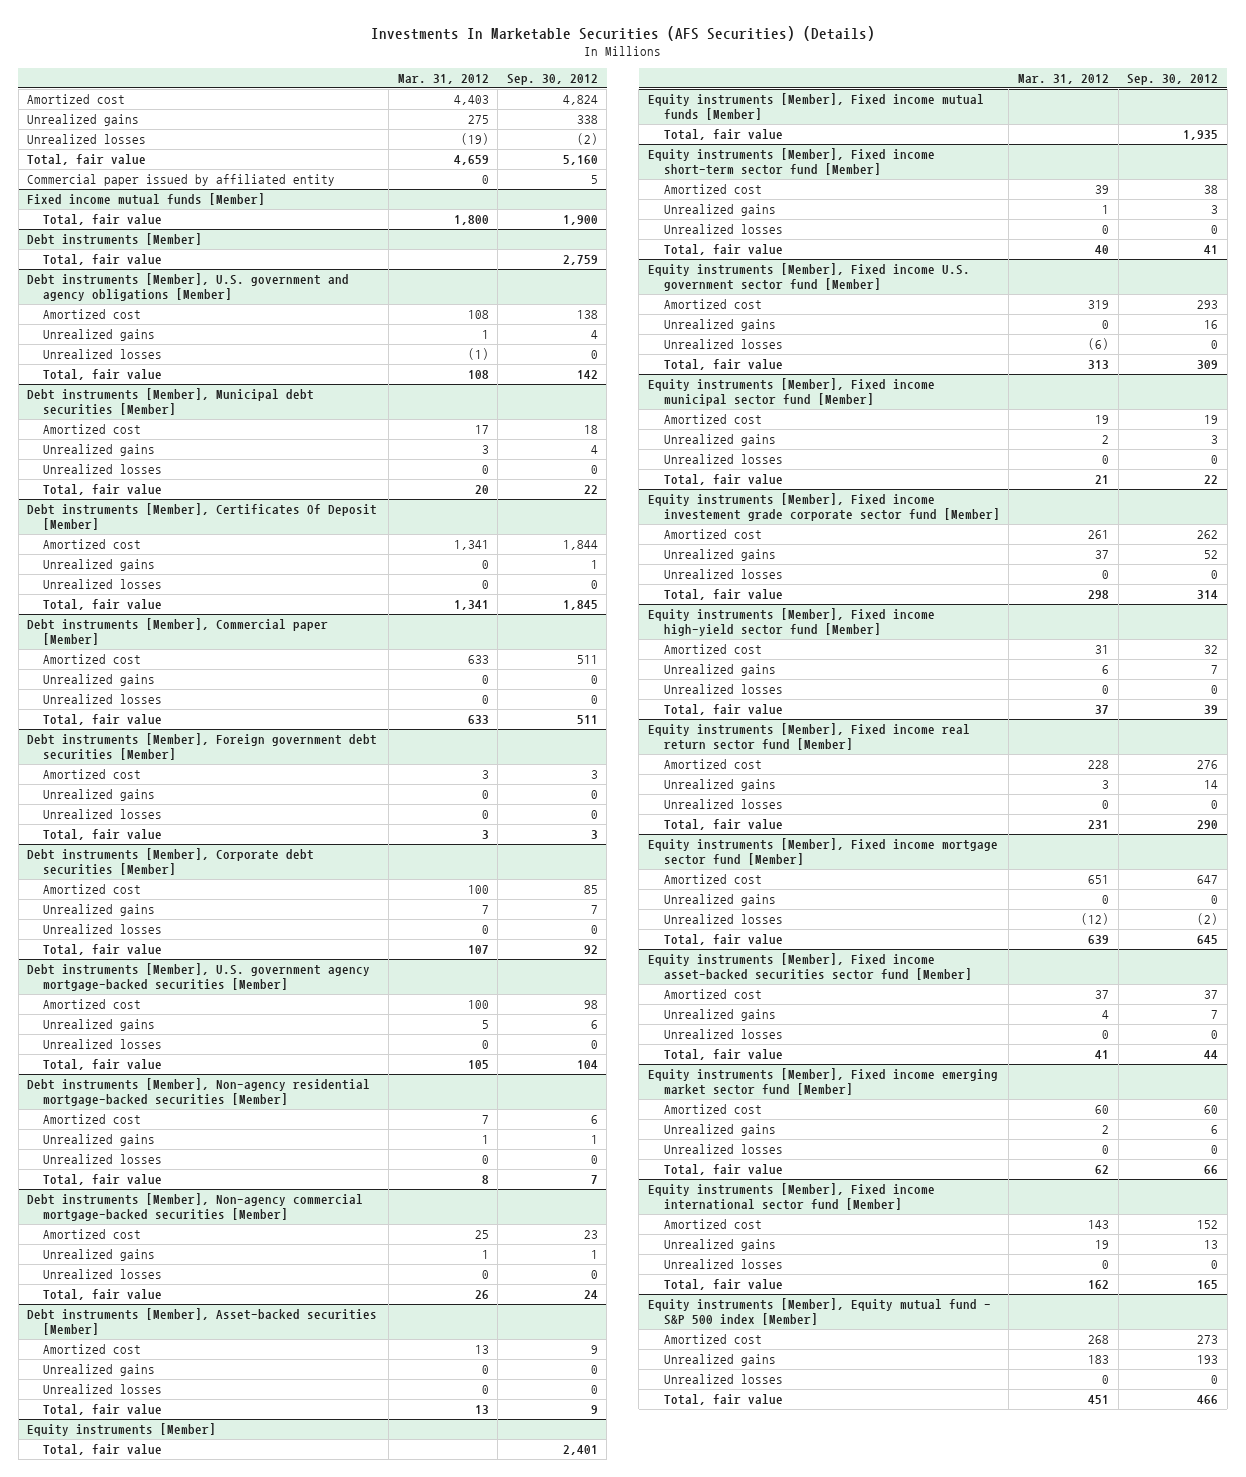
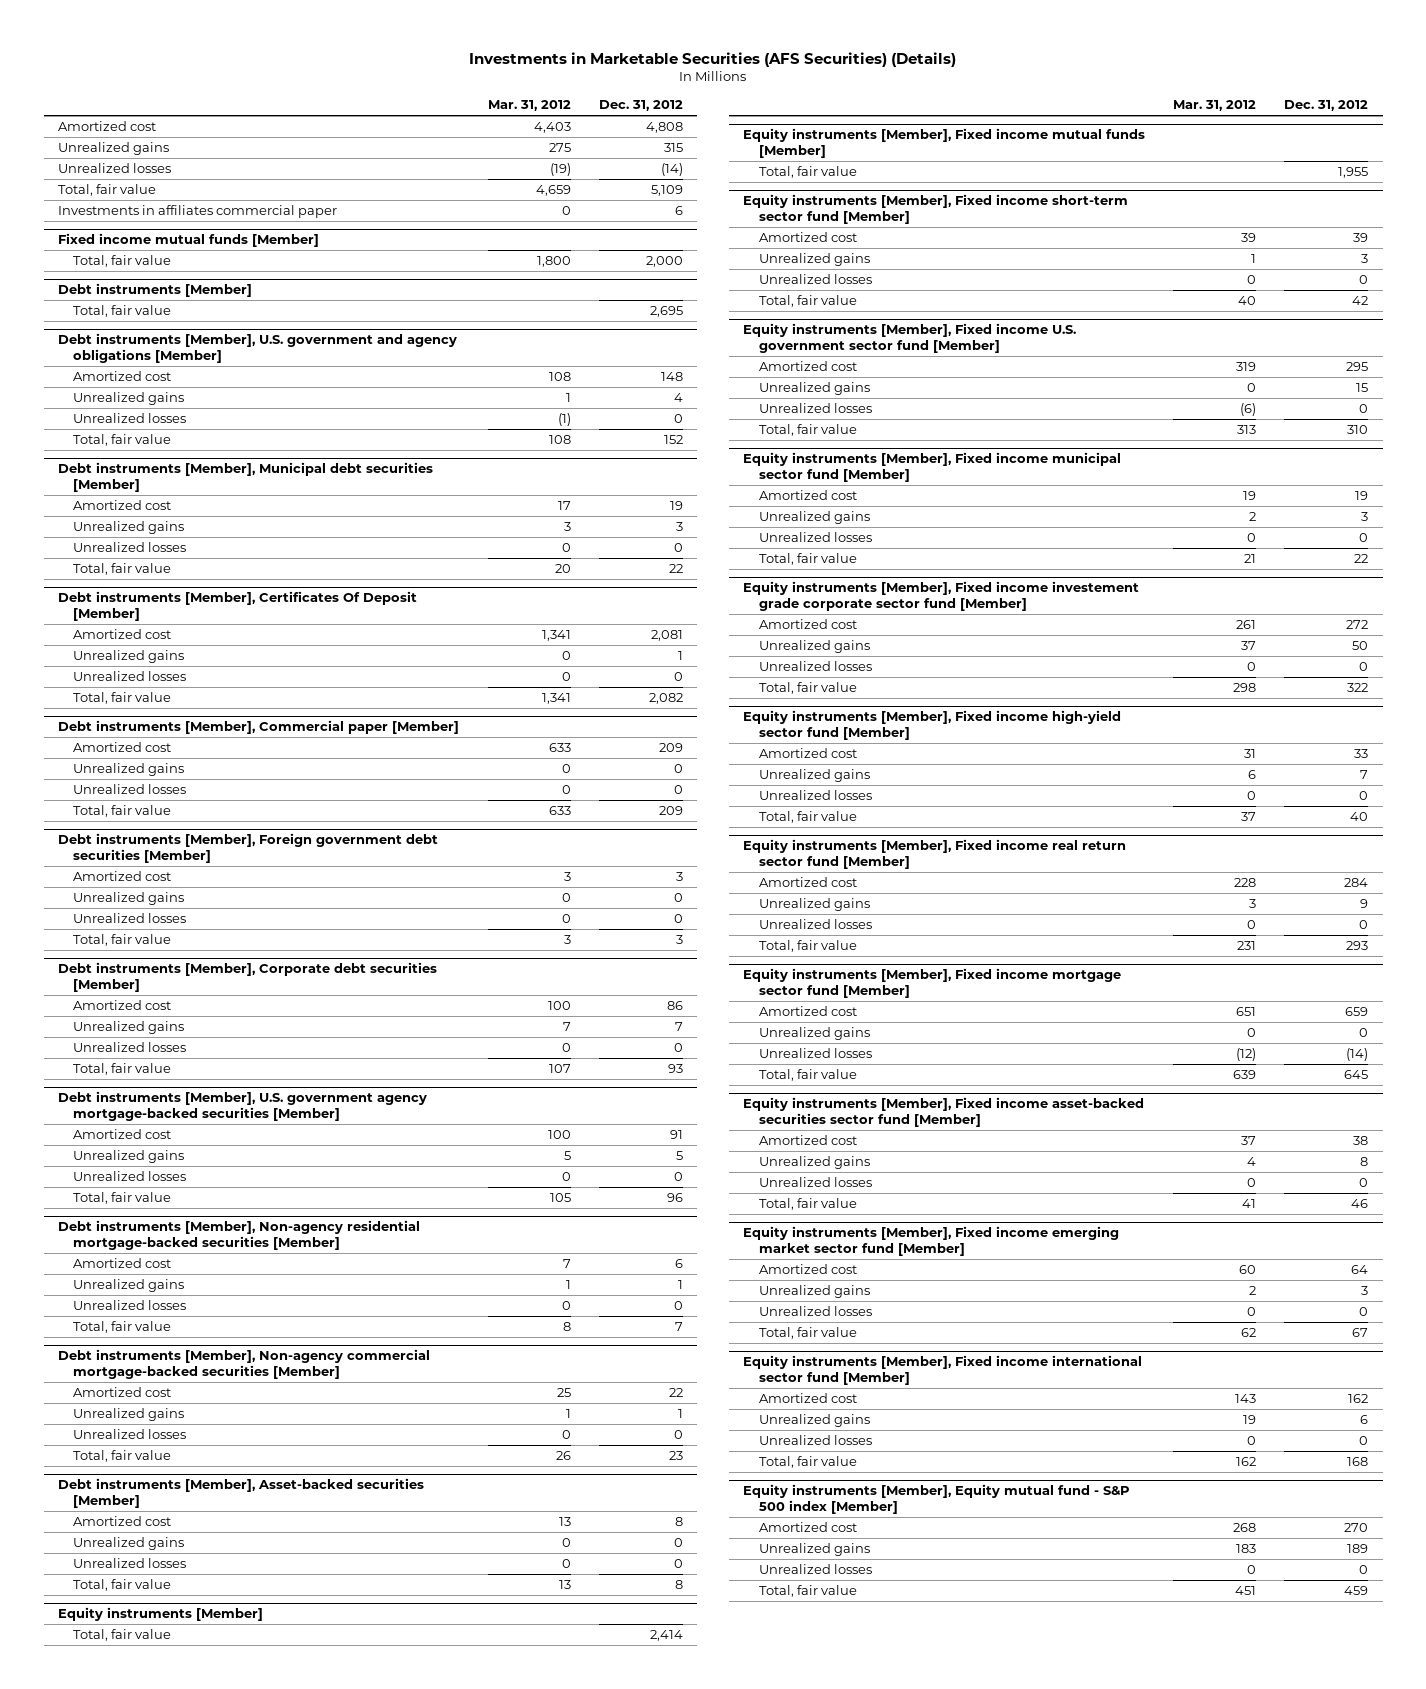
- Investments In Marketable Securities (AFS Securities) (Details)
+ Investments in Marketable Securities (AFS Securities) (Details)
- | Mar. 31, 2012 | Sep. 30, 2012
+ | Mar. 31, 2012 | Dec. 31, 2012
- Commercial paper issued by affiliated entity | 0 | 5
+ Investments in affiliates commercial paper | 0 | 6

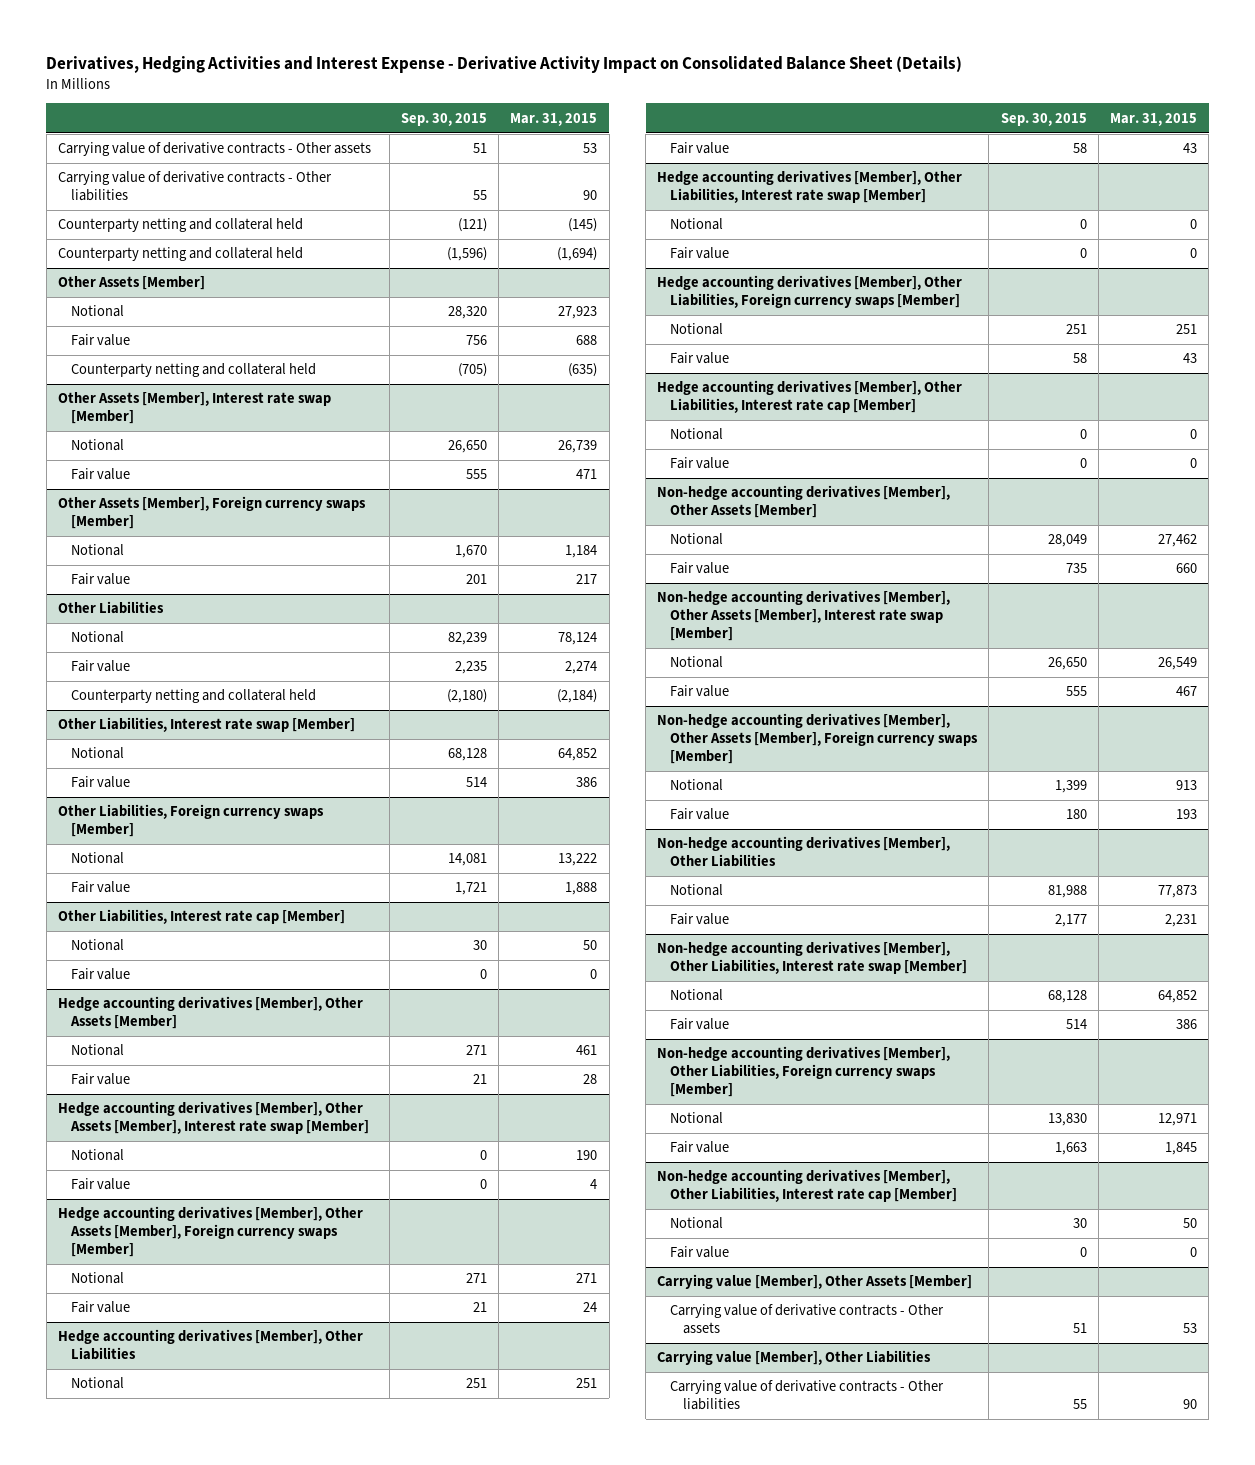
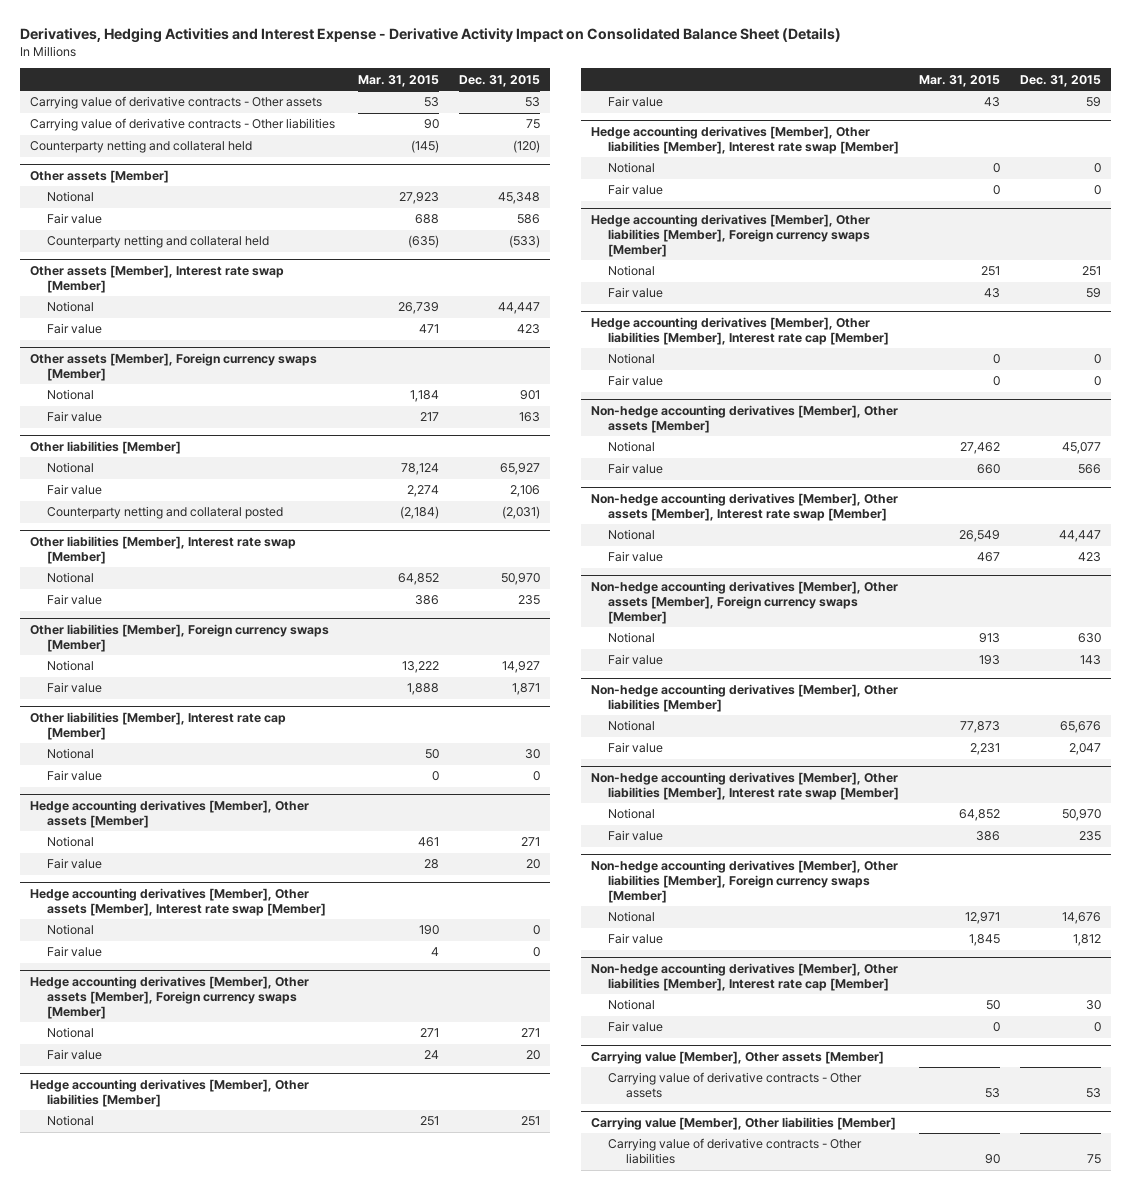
- | Sep. 30, 2015 | Mar. 31, 2015
+ | Mar. 31, 2015 | Dec. 31, 2015
- Counterparty netting and collateral held | (1,596) | (1,694)
- Other Assets [Member]
+ Other assets [Member]
- Other Assets [Member], Interest rate swap [Member]
+ Other assets [Member], Interest rate swap [Member]
- Other Assets [Member], Foreign currency swaps [Member]
+ Other assets [Member], Foreign currency swaps [Member]
- Other Liabilities
+ Other liabilities [Member]
- Counterparty netting and collateral held | (2,180) | (2,184)
- Other Liabilities, Interest rate swap [Member]
+ Counterparty netting and collateral posted | (2,184) | (2,031)
+ Other liabilities [Member], Interest rate swap [Member]
- Other Liabilities, Foreign currency swaps [Member]
+ Other liabilities [Member], Foreign currency swaps [Member]
- Other Liabilities, Interest rate cap [Member]
+ Other liabilities [Member], Interest rate cap [Member]
- Hedge accounting derivatives [Member], Other Assets [Member]
+ Hedge accounting derivatives [Member], Other assets [Member]
- Hedge accounting derivatives [Member], Other Assets [Member], Interest rate swap [Member]
+ Hedge accounting derivatives [Member], Other assets [Member], Interest rate swap [Member]
- Hedge accounting derivatives [Member], Other Assets [Member], Foreign currency swaps [Member]
+ Hedge accounting derivatives [Member], Other assets [Member], Foreign currency swaps [Member]
- Hedge accounting derivatives [Member], Other Liabilities
+ Hedge accounting derivatives [Member], Other liabilities [Member]
- Hedge accounting derivatives [Member], Other Liabilities, Interest rate swap [Member]
+ Hedge accounting derivatives [Member], Other liabilities [Member], Interest rate swap [Member]
- Hedge accounting derivatives [Member], Other Liabilities, Foreign currency swaps [Member]
+ Hedge accounting derivatives [Member], Other liabilities [Member], Foreign currency swaps [Member]
- Hedge accounting derivatives [Member], Other Liabilities, Interest rate cap [Member]
+ Hedge accounting derivatives [Member], Other liabilities [Member], Interest rate cap [Member]
- Non-hedge accounting derivatives [Member], Other Assets [Member]
+ Non-hedge accounting derivatives [Member], Other assets [Member]
- Non-hedge accounting derivatives [Member], Other Assets [Member], Interest rate swap [Member]
+ Non-hedge accounting derivatives [Member], Other assets [Member], Interest rate swap [Member]
- Non-hedge accounting derivatives [Member], Other Assets [Member], Foreign currency swaps [Member]
+ Non-hedge accounting derivatives [Member], Other assets [Member], Foreign currency swaps [Member]
- Non-hedge accounting derivatives [Member], Other Liabilities
+ Non-hedge accounting derivatives [Member], Other liabilities [Member]
- Non-hedge accounting derivatives [Member], Other Liabilities, Interest rate swap [Member]
+ Non-hedge accounting derivatives [Member], Other liabilities [Member], Interest rate swap [Member]
- Non-hedge accounting derivatives [Member], Other Liabilities, Foreign currency swaps [Member]
+ Non-hedge accounting derivatives [Member], Other liabilities [Member], Foreign currency swaps [Member]
- Non-hedge accounting derivatives [Member], Other Liabilities, Interest rate cap [Member]
+ Non-hedge accounting derivatives [Member], Other liabilities [Member], Interest rate cap [Member]
- Carrying value [Member], Other Assets [Member]
+ Carrying value [Member], Other assets [Member]
- Carrying value [Member], Other Liabilities
+ Carrying value [Member], Other liabilities [Member]

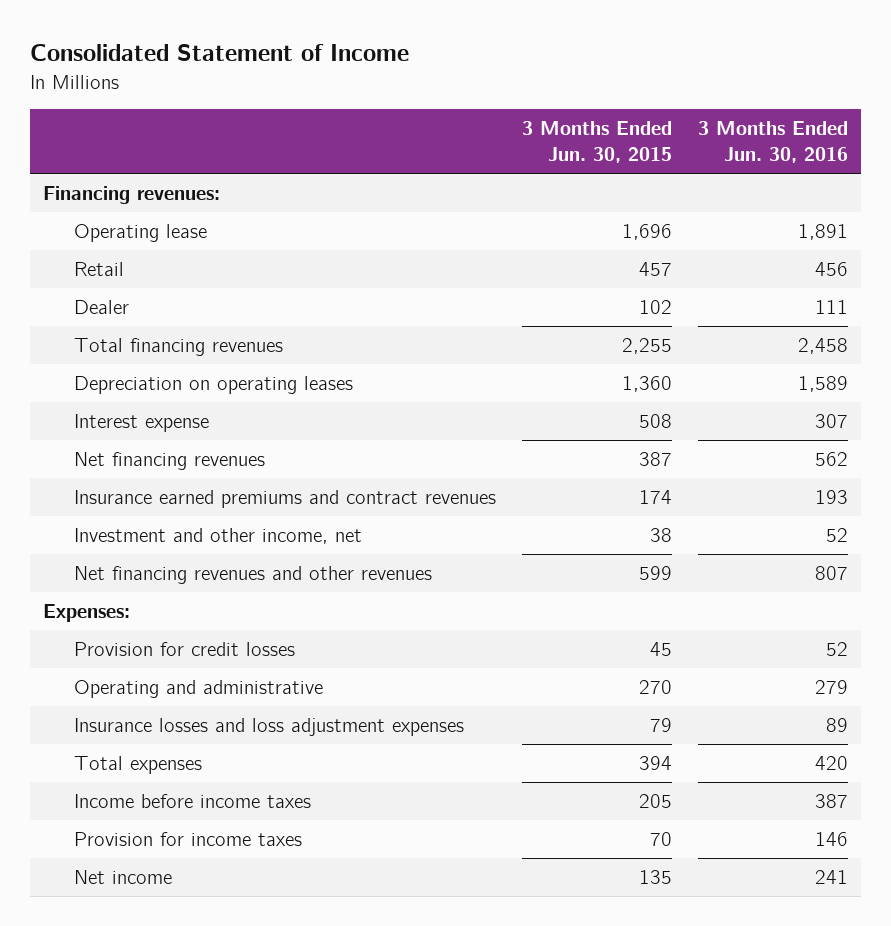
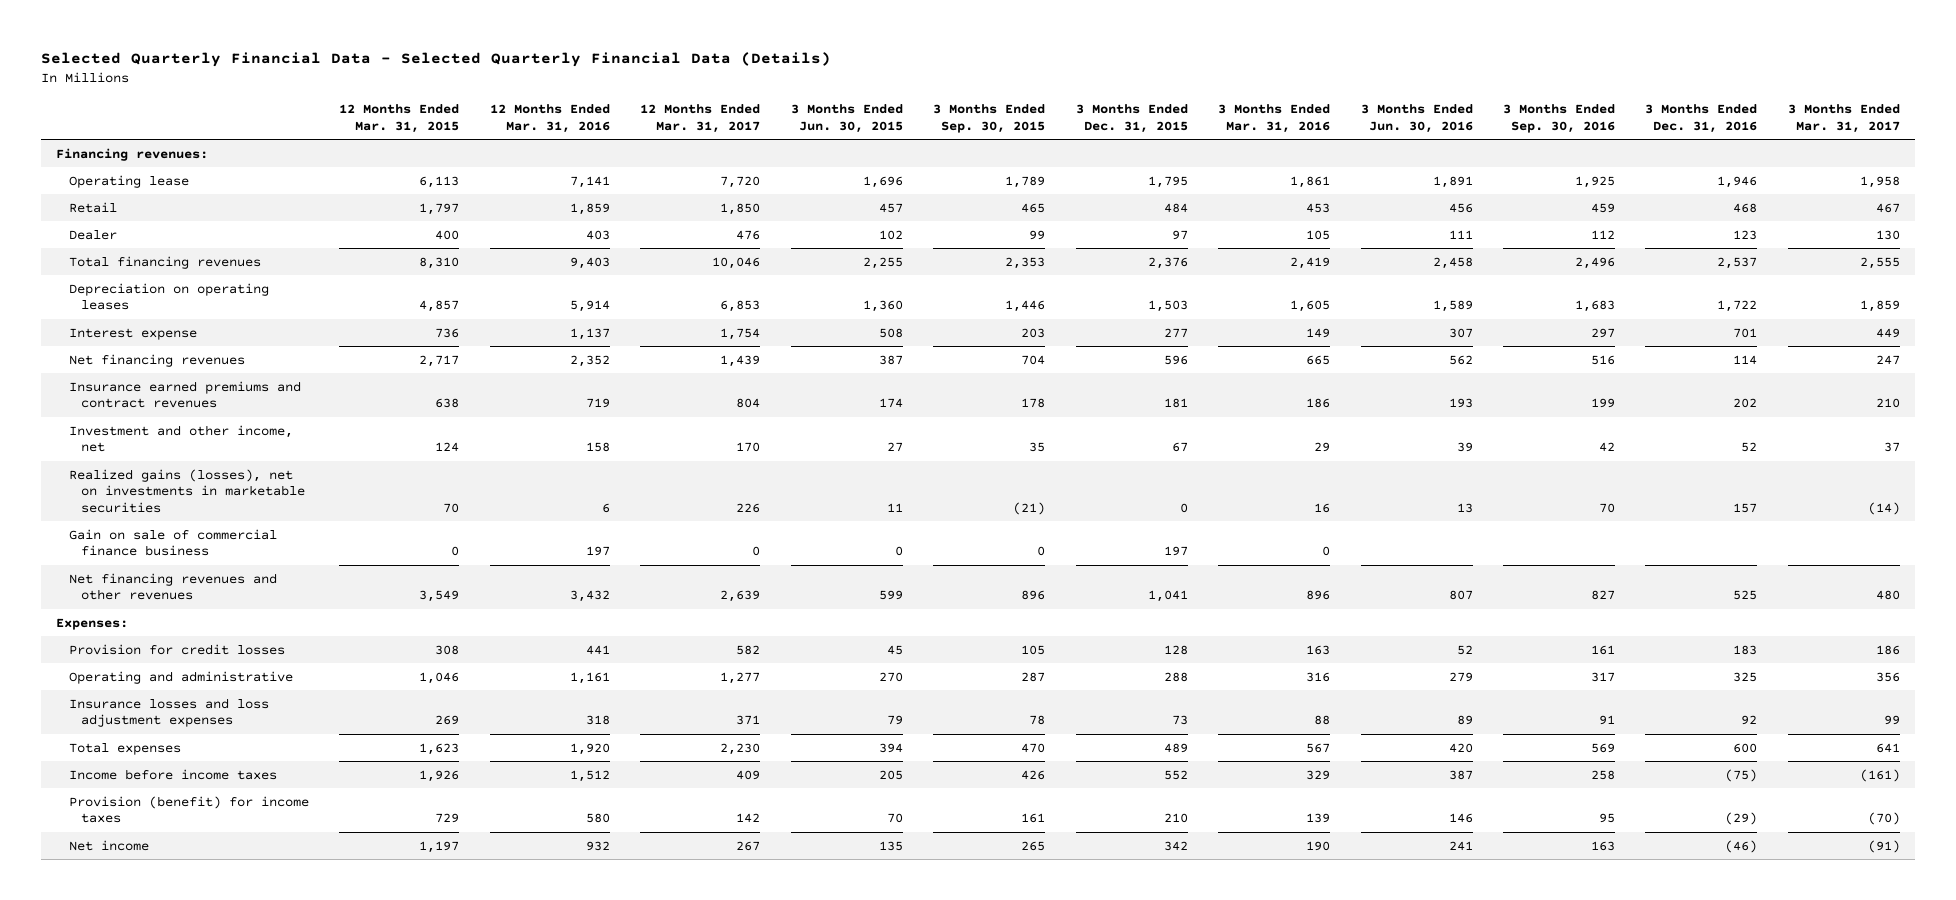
- Consolidated Statement of Income
+ Selected Quarterly Financial Data - Selected Quarterly Financial Data (Details)
- | 3 Months Ended Jun. 30, 2015 | 3 Months Ended Jun. 30, 2016
+ | 12 Months Ended Mar. 31, 2015 | 12 Months Ended Mar. 31, 2016 | 12 Months Ended Mar. 31, 2017 | 3 Months Ended Jun. 30, 2015 | 3 Months Ended Sep. 30, 2015 | 3 Months Ended Dec. 31, 2015 | 3 Months Ended Mar. 31, 2016 | 3 Months Ended Jun. 30, 2016 | 3 Months Ended Sep. 30, 2016 | 3 Months Ended Dec. 31, 2016 | 3 Months Ended Mar. 31, 2017
- Investment and other income, net | 38 | 52
+ Investment and other income, net | 124 | 158 | 170 | 27 | 35 | 67 | 29 | 39 | 42 | 52 | 37
+ Realized gains (losses), net on investments in marketable securities | 70 | 6 | 226 | 11 | (21) | 0 | 16 | 13 | 70 | 157 | (14)
+ Gain on sale of commercial finance business | 0 | 197 | 0 | 0 | 0 | 197 | 0 | | | |
- Provision for income taxes | 70 | 146
+ Provision (benefit) for income taxes | 729 | 580 | 142 | 70 | 161 | 210 | 139 | 146 | 95 | (29) | (70)

